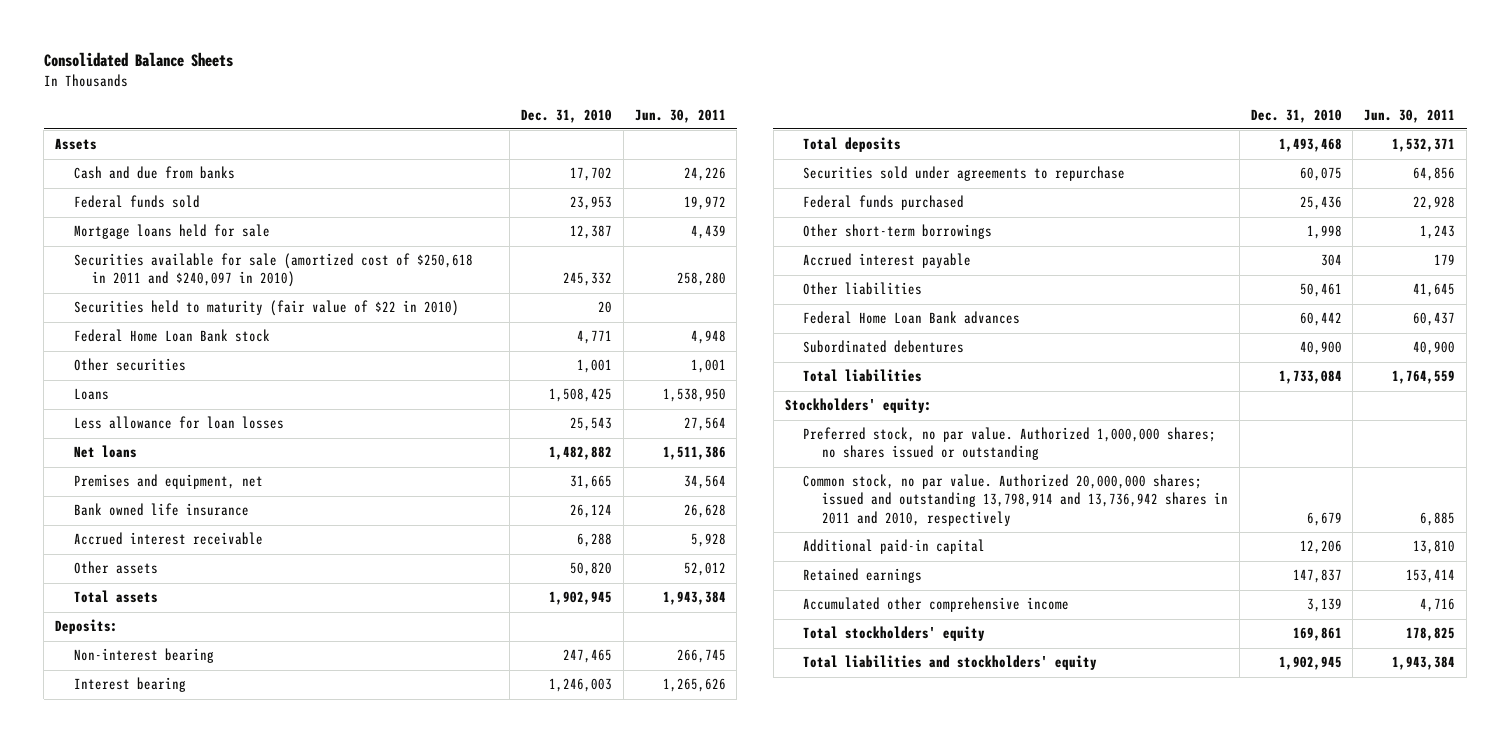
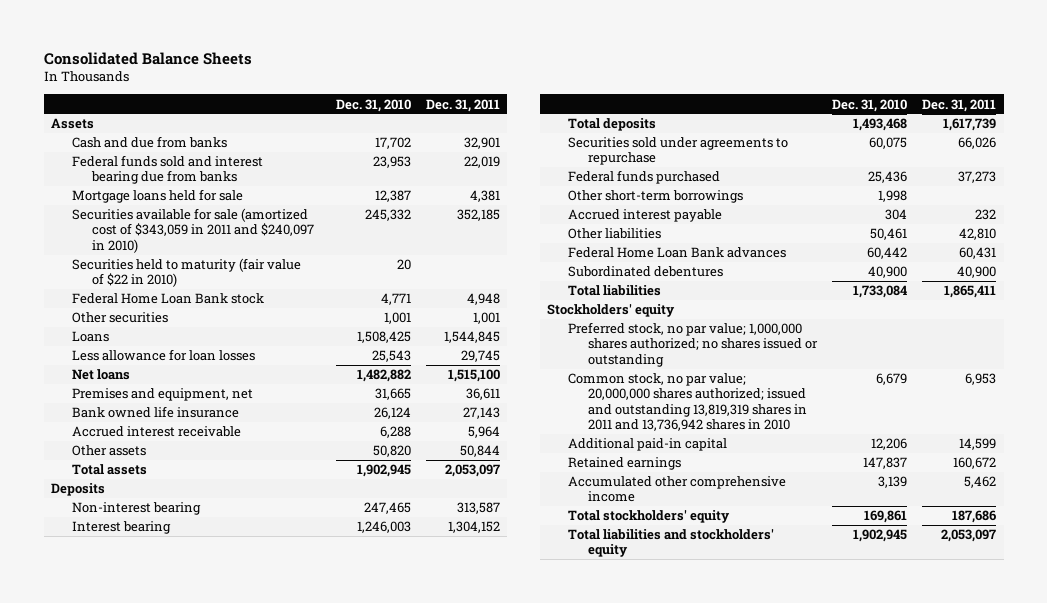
- | Dec. 31, 2010 | Jun. 30, 2011
+ | Dec. 31, 2010 | Dec. 31, 2011
- Federal funds sold | 23,953 | 19,972
+ Federal funds sold and interest bearing due from banks | 23,953 | 22,019
- Securities available for sale (amortized cost of $250,618 in 2011 and $240,097 in 2010) | 245,332 | 258,280
+ Securities available for sale (amortized cost of $343,059 in 2011 and $240,097 in 2010) | 245,332 | 352,185
- Deposits:
+ Deposits
- Stockholders' equity:
- Preferred stock, no par value. Authorized 1,000,000 shares; no shares issued or outstanding
- Common stock, no par value. Authorized 20,000,000 shares; issued and outstanding 13,798,914 and 13,736,942 shares in 2011 and 2010, respectively | 6,679 | 6,885
+ Stockholders' equity
+ Preferred stock, no par value; 1,000,000 shares authorized; no shares issued or outstanding
+ Common stock, no par value; 20,000,000 shares authorized; issued and outstanding 13,819,319 shares in 2011 and 13,736,942 shares in 2010 | 6,679 | 6,953

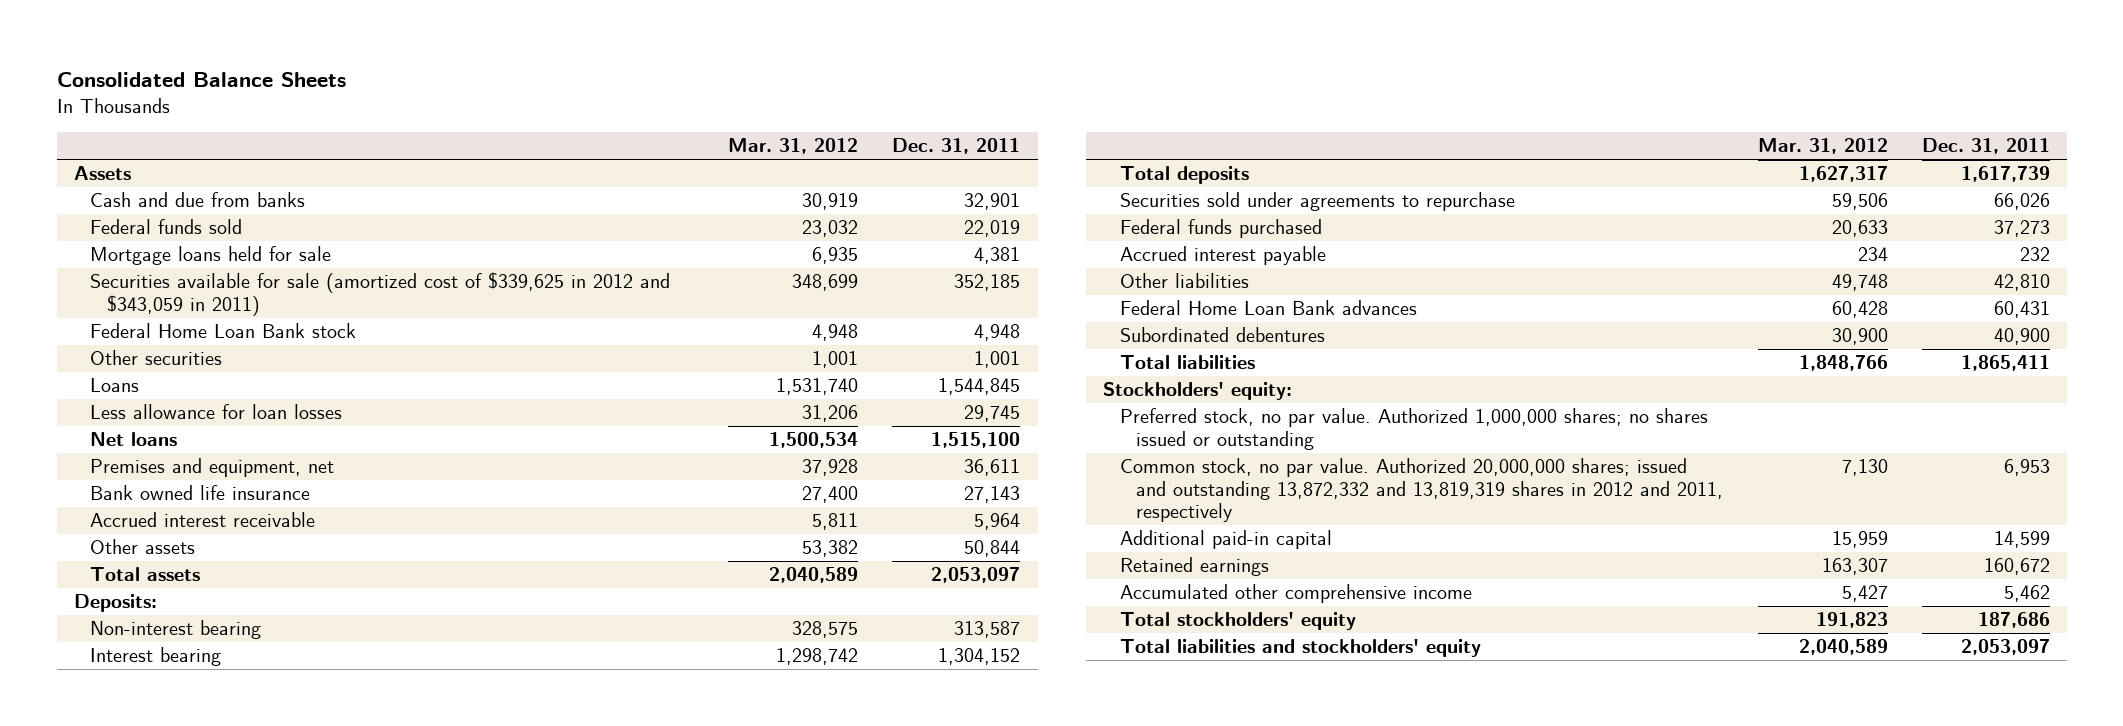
- | Dec. 31, 2010 | Dec. 31, 2011
+ | Mar. 31, 2012 | Dec. 31, 2011
- Federal funds sold and interest bearing due from banks | 23,953 | 22,019
+ Federal funds sold | 23,032 | 22,019
- Securities available for sale (amortized cost of $343,059 in 2011 and $240,097 in 2010) | 245,332 | 352,185
- Securities held to maturity (fair value of $22 in 2010) | 20 |
+ Securities available for sale (amortized cost of $339,625 in 2012 and $343,059 in 2011) | 348,699 | 352,185
- Deposits
+ Deposits:
- Other short-term borrowings | 1,998 |
- Stockholders' equity
- Preferred stock, no par value; 1,000,000 shares authorized; no shares issued or outstanding
- Common stock, no par value; 20,000,000 shares authorized; issued and outstanding 13,819,319 shares in 2011 and 13,736,942 shares in 2010 | 6,679 | 6,953
+ Stockholders' equity:
+ Preferred stock, no par value. Authorized 1,000,000 shares; no shares issued or outstanding
+ Common stock, no par value. Authorized 20,000,000 shares; issued and outstanding 13,872,332 and 13,819,319 shares in 2012 and 2011, respectively | 7,130 | 6,953

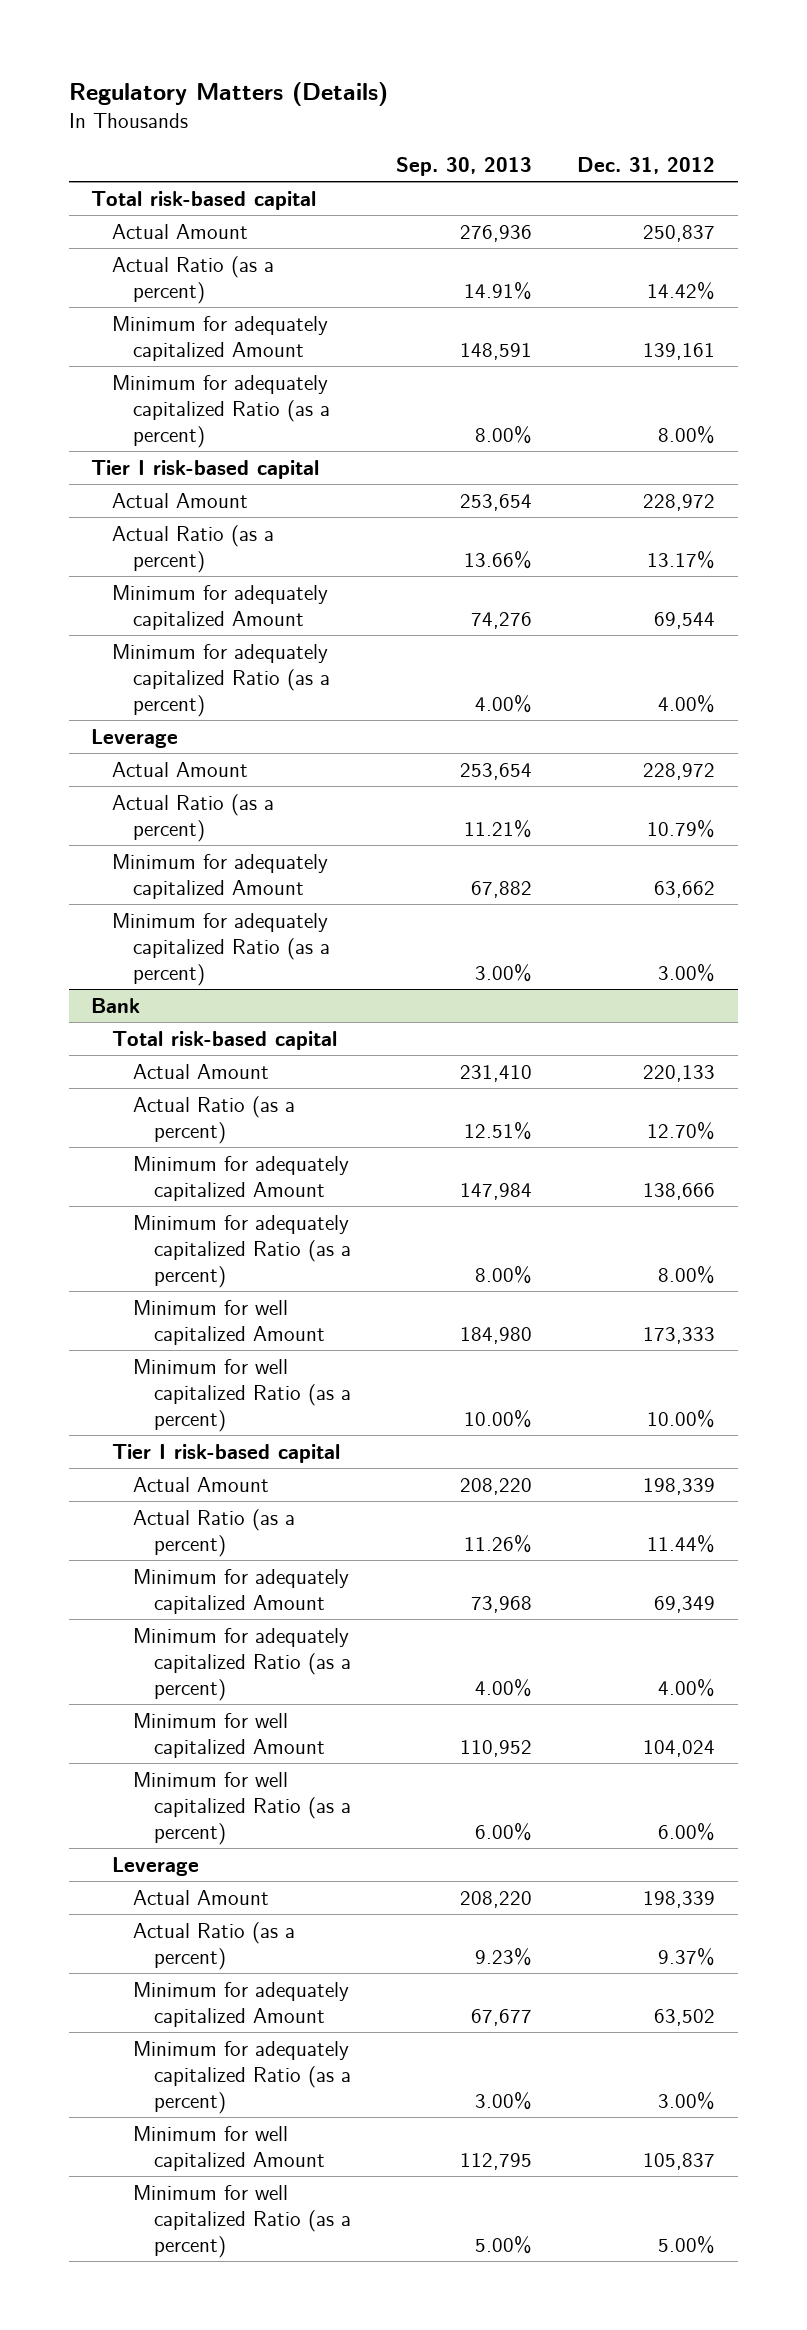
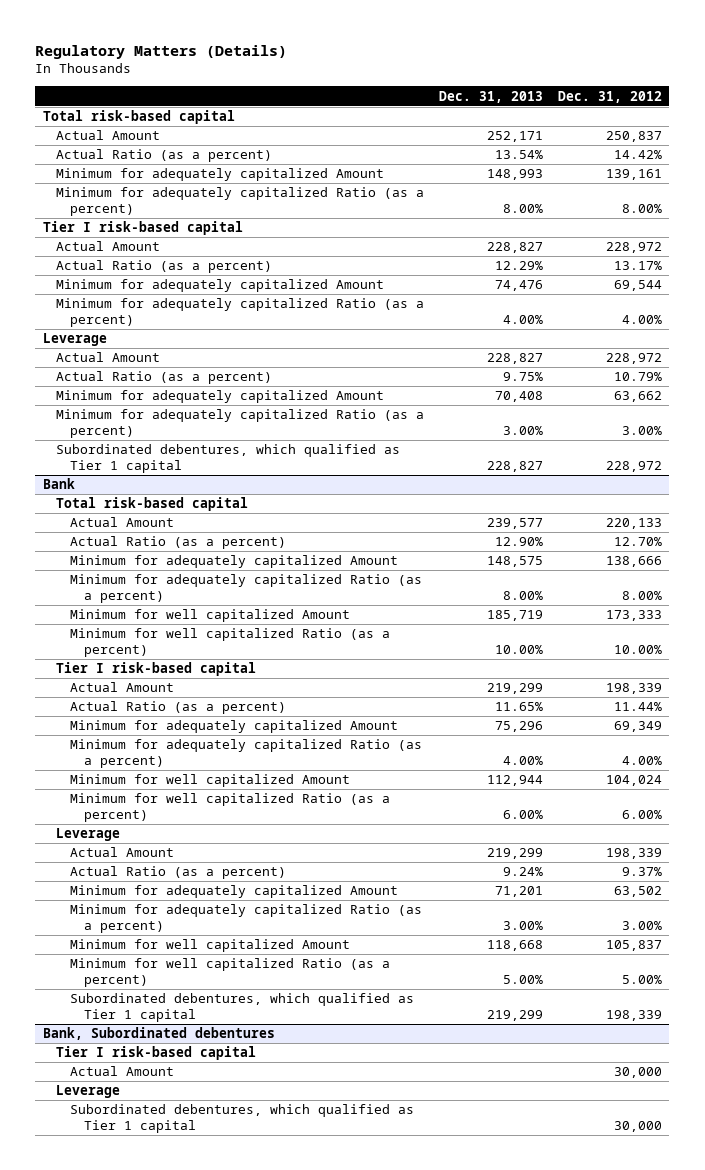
- | Sep. 30, 2013 | Dec. 31, 2012
+ | Dec. 31, 2013 | Dec. 31, 2012
+ Subordinated debentures, which qualified as Tier 1 capital | 228,827 | 228,972
@ Bank
+ Subordinated debentures, which qualified as Tier 1 capital | 219,299 | 198,339
+ Bank, Subordinated debentures
+ Tier I risk-based capital
+ Actual Amount | | 30,000
+ Leverage
+ Subordinated debentures, which qualified as Tier 1 capital | | 30,000

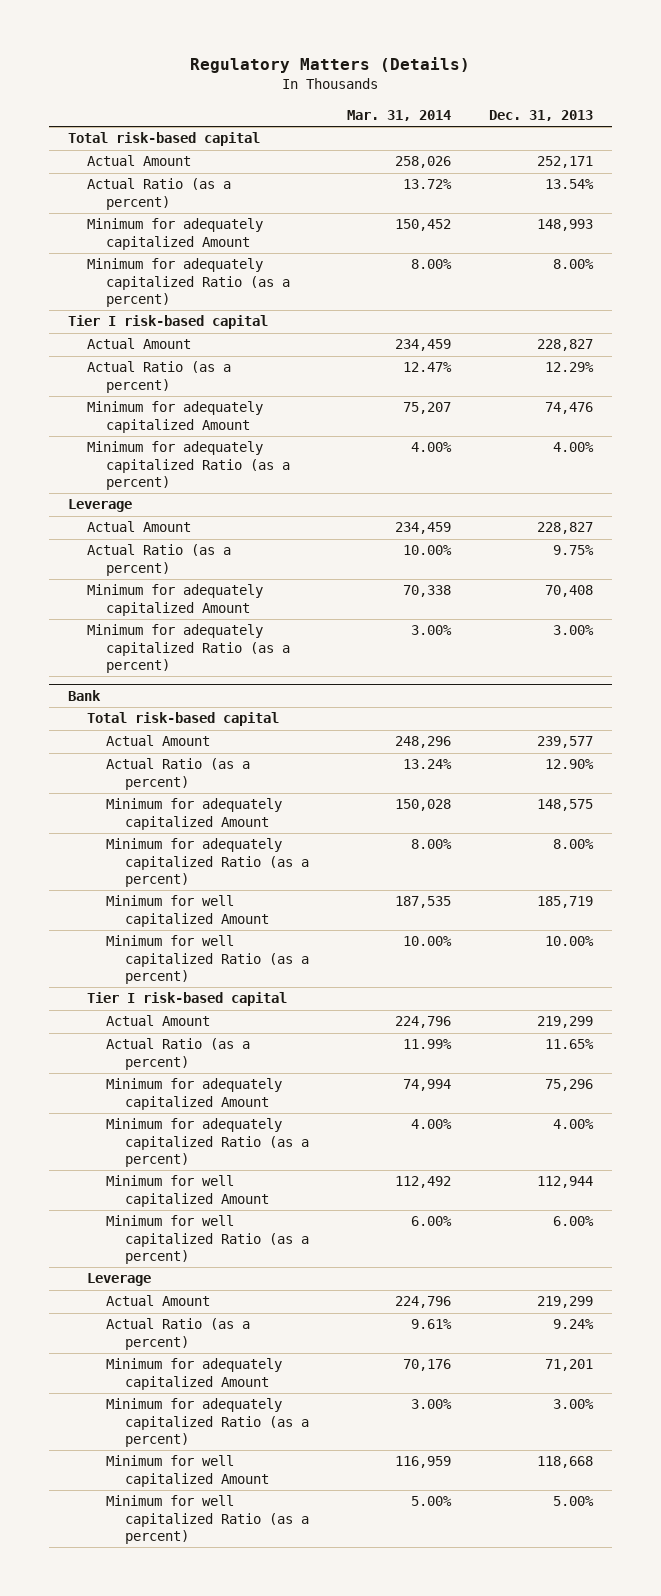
- | Dec. 31, 2013 | Dec. 31, 2012
+ | Mar. 31, 2014 | Dec. 31, 2013
- Subordinated debentures, which qualified as Tier 1 capital | 228,827 | 228,972
@ Bank
- Subordinated debentures, which qualified as Tier 1 capital | 219,299 | 198,339
- Bank, Subordinated debentures
- Tier I risk-based capital
- Actual Amount | | 30,000
- Leverage
- Subordinated debentures, which qualified as Tier 1 capital | | 30,000

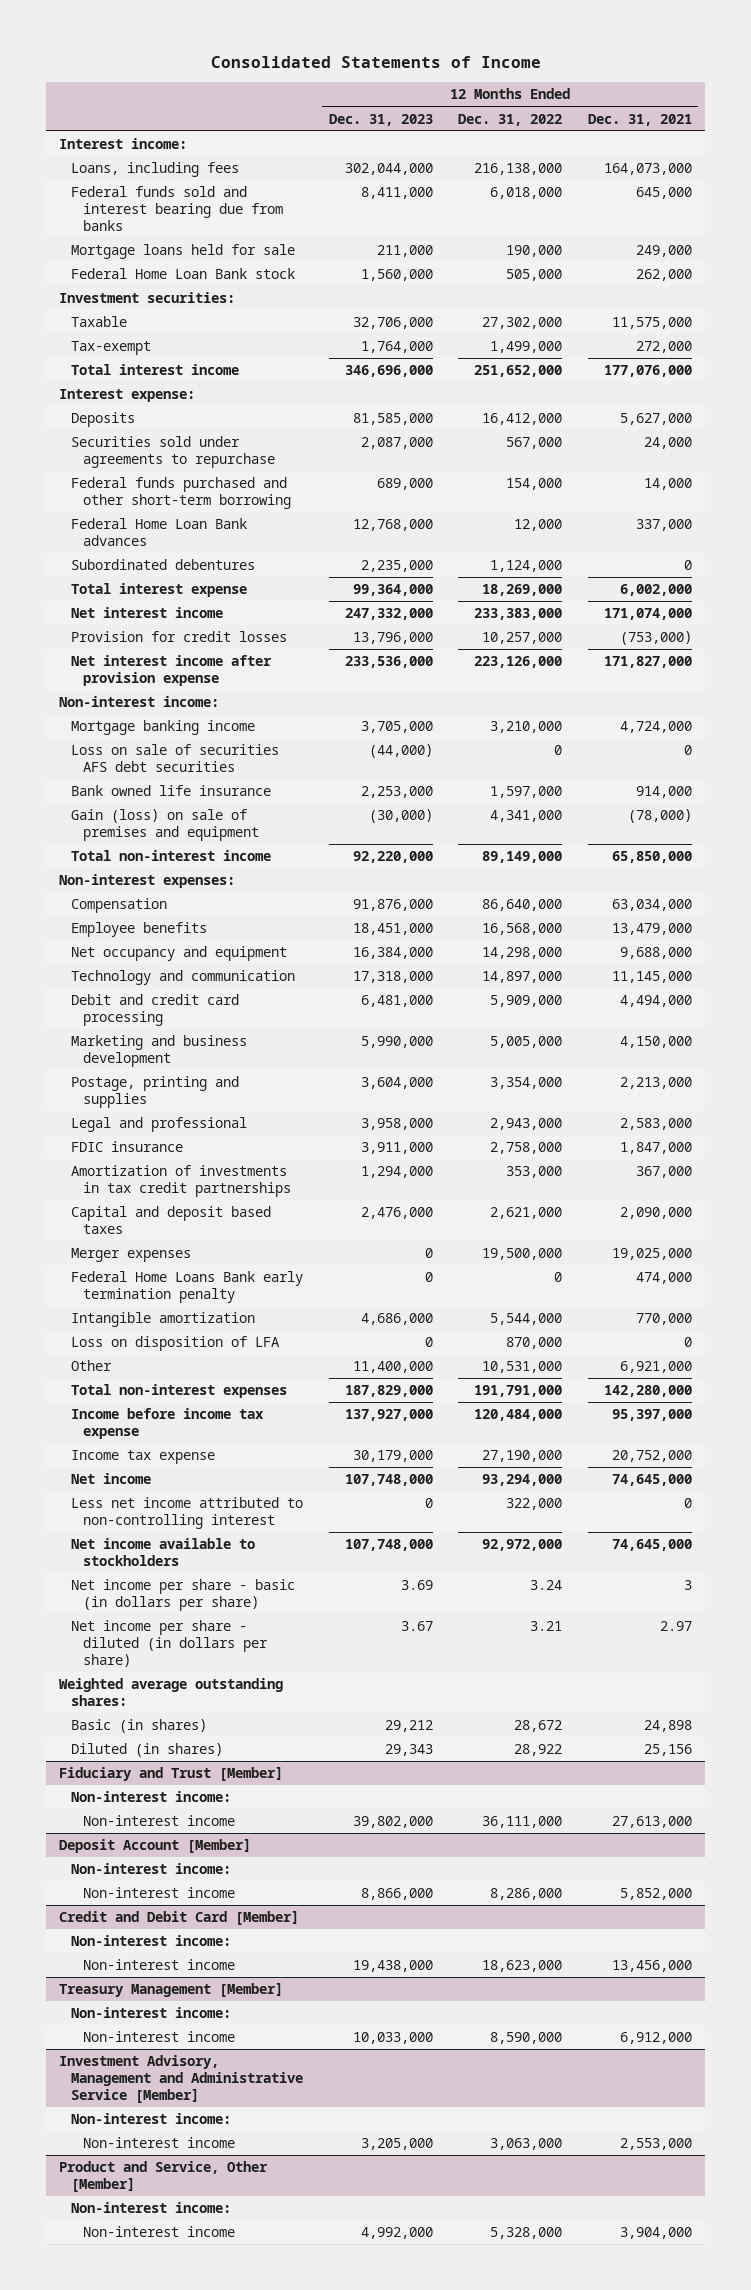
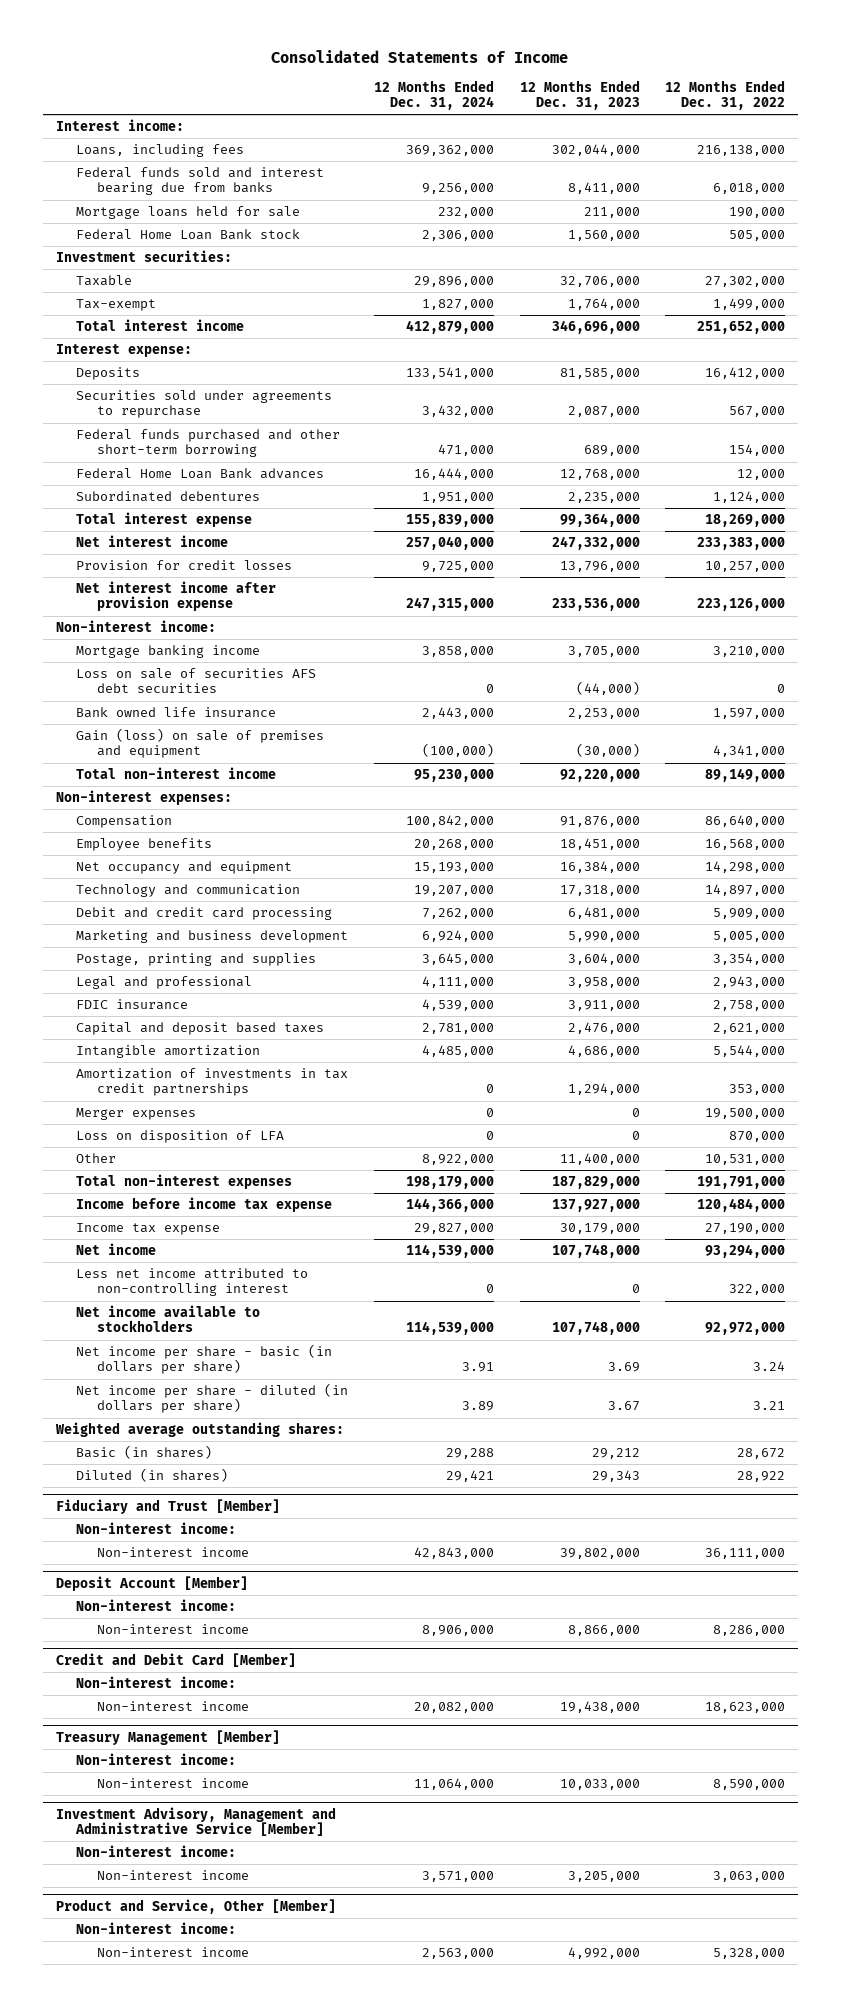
- | 12 Months Ended Dec. 31, 2023 | 12 Months Ended Dec. 31, 2022 | 12 Months Ended Dec. 31, 2021
+ | 12 Months Ended Dec. 31, 2024 | 12 Months Ended Dec. 31, 2023 | 12 Months Ended Dec. 31, 2022
- Federal Home Loans Bank early termination penalty | 0 | 0 | 474,000
moved down: Amortization of investments in tax credit partnerships | 0 | 1,294,000 | 353,000
moved down: Merger expenses | 0 | 0 | 19,500,000

